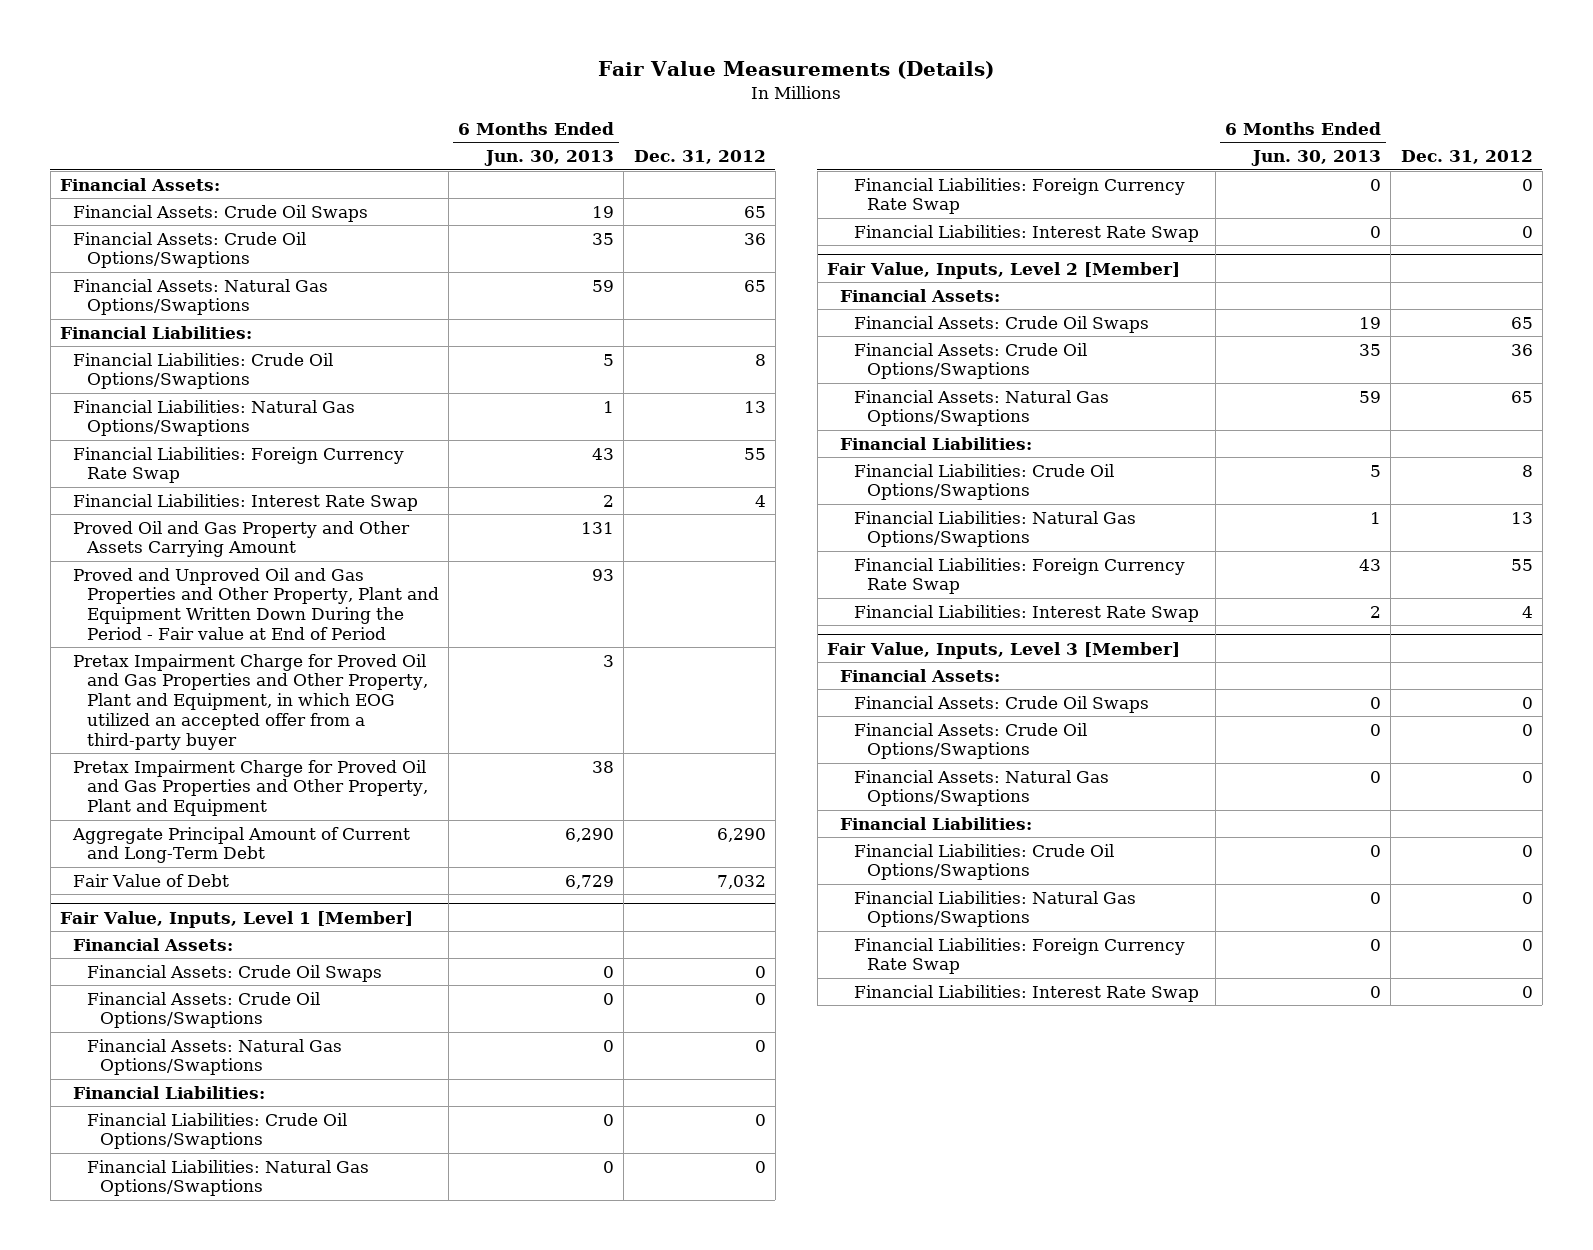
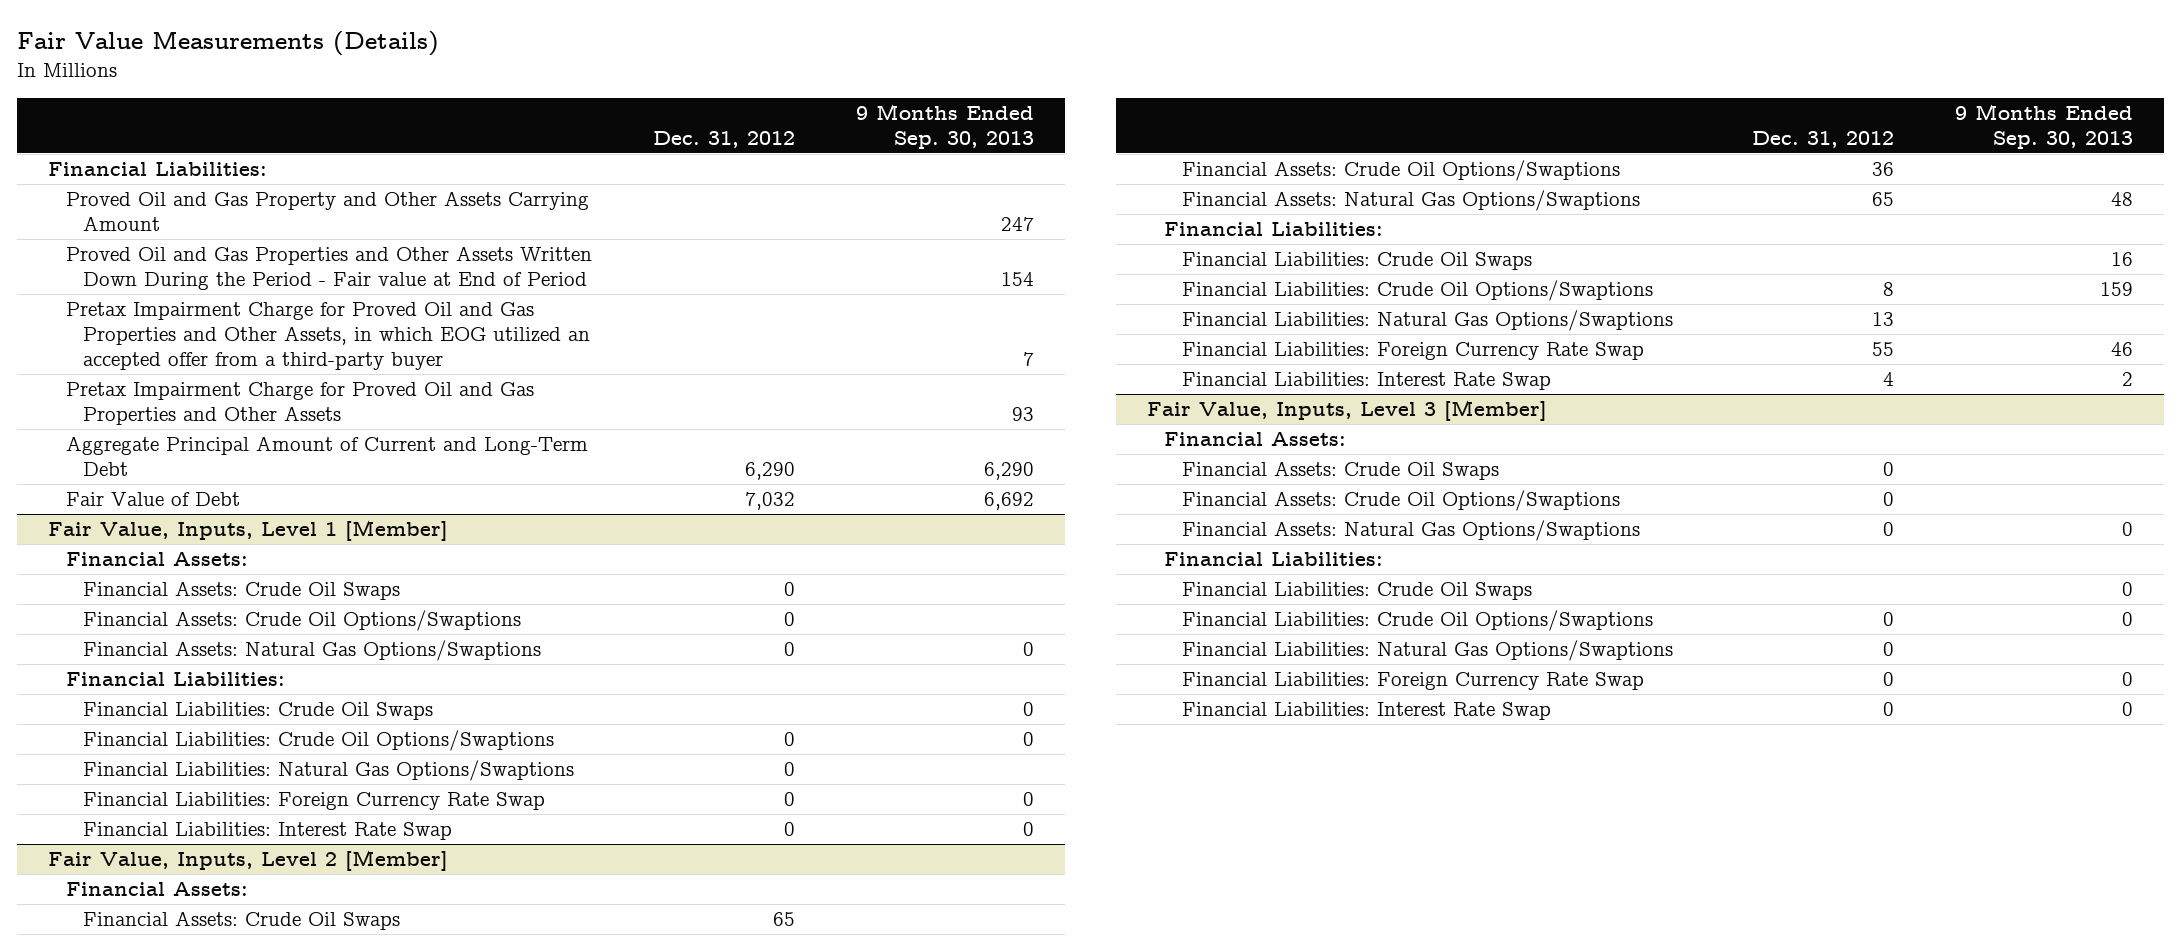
- | 6 Months Ended Jun. 30, 2013 | Dec. 31, 2012
+ | Dec. 31, 2012 | 9 Months Ended Sep. 30, 2013
- Financial Assets:
- Financial Assets: Crude Oil Swaps | 19 | 65
- Financial Assets: Crude Oil Options/Swaptions | 35 | 36
- Financial Assets: Natural Gas Options/Swaptions | 59 | 65
- Financial Liabilities: Crude Oil Options/Swaptions | 5 | 8
- Financial Liabilities: Natural Gas Options/Swaptions | 1 | 13
- Financial Liabilities: Foreign Currency Rate Swap | 43 | 55
- Financial Liabilities: Interest Rate Swap | 2 | 4
- Proved and Unproved Oil and Gas Properties and Other Property, Plant and Equipment Written Down During the Period - Fair value at End of Period | 93 |
- Pretax Impairment Charge for Proved Oil and Gas Properties and Other Property, Plant and Equipment, in which EOG utilized an accepted offer from a third-party buyer | 3 |
- Pretax Impairment Charge for Proved Oil and Gas Properties and Other Property, Plant and Equipment | 38 |
+ Proved Oil and Gas Properties and Other Assets Written Down During the Period - Fair value at End of Period | | 154
+ Pretax Impairment Charge for Proved Oil and Gas Properties and Other Assets, in which EOG utilized an accepted offer from a third-party buyer | | 7
+ Pretax Impairment Charge for Proved Oil and Gas Properties and Other Assets | | 93
@ Fair Value, Inputs, Level 1 [Member]
+ Financial Liabilities: Crude Oil Swaps | | 0
@ Fair Value, Inputs, Level 2 [Member]
+ Financial Liabilities: Crude Oil Swaps | | 16
@ Fair Value, Inputs, Level 3 [Member]
+ Financial Liabilities: Crude Oil Swaps | | 0

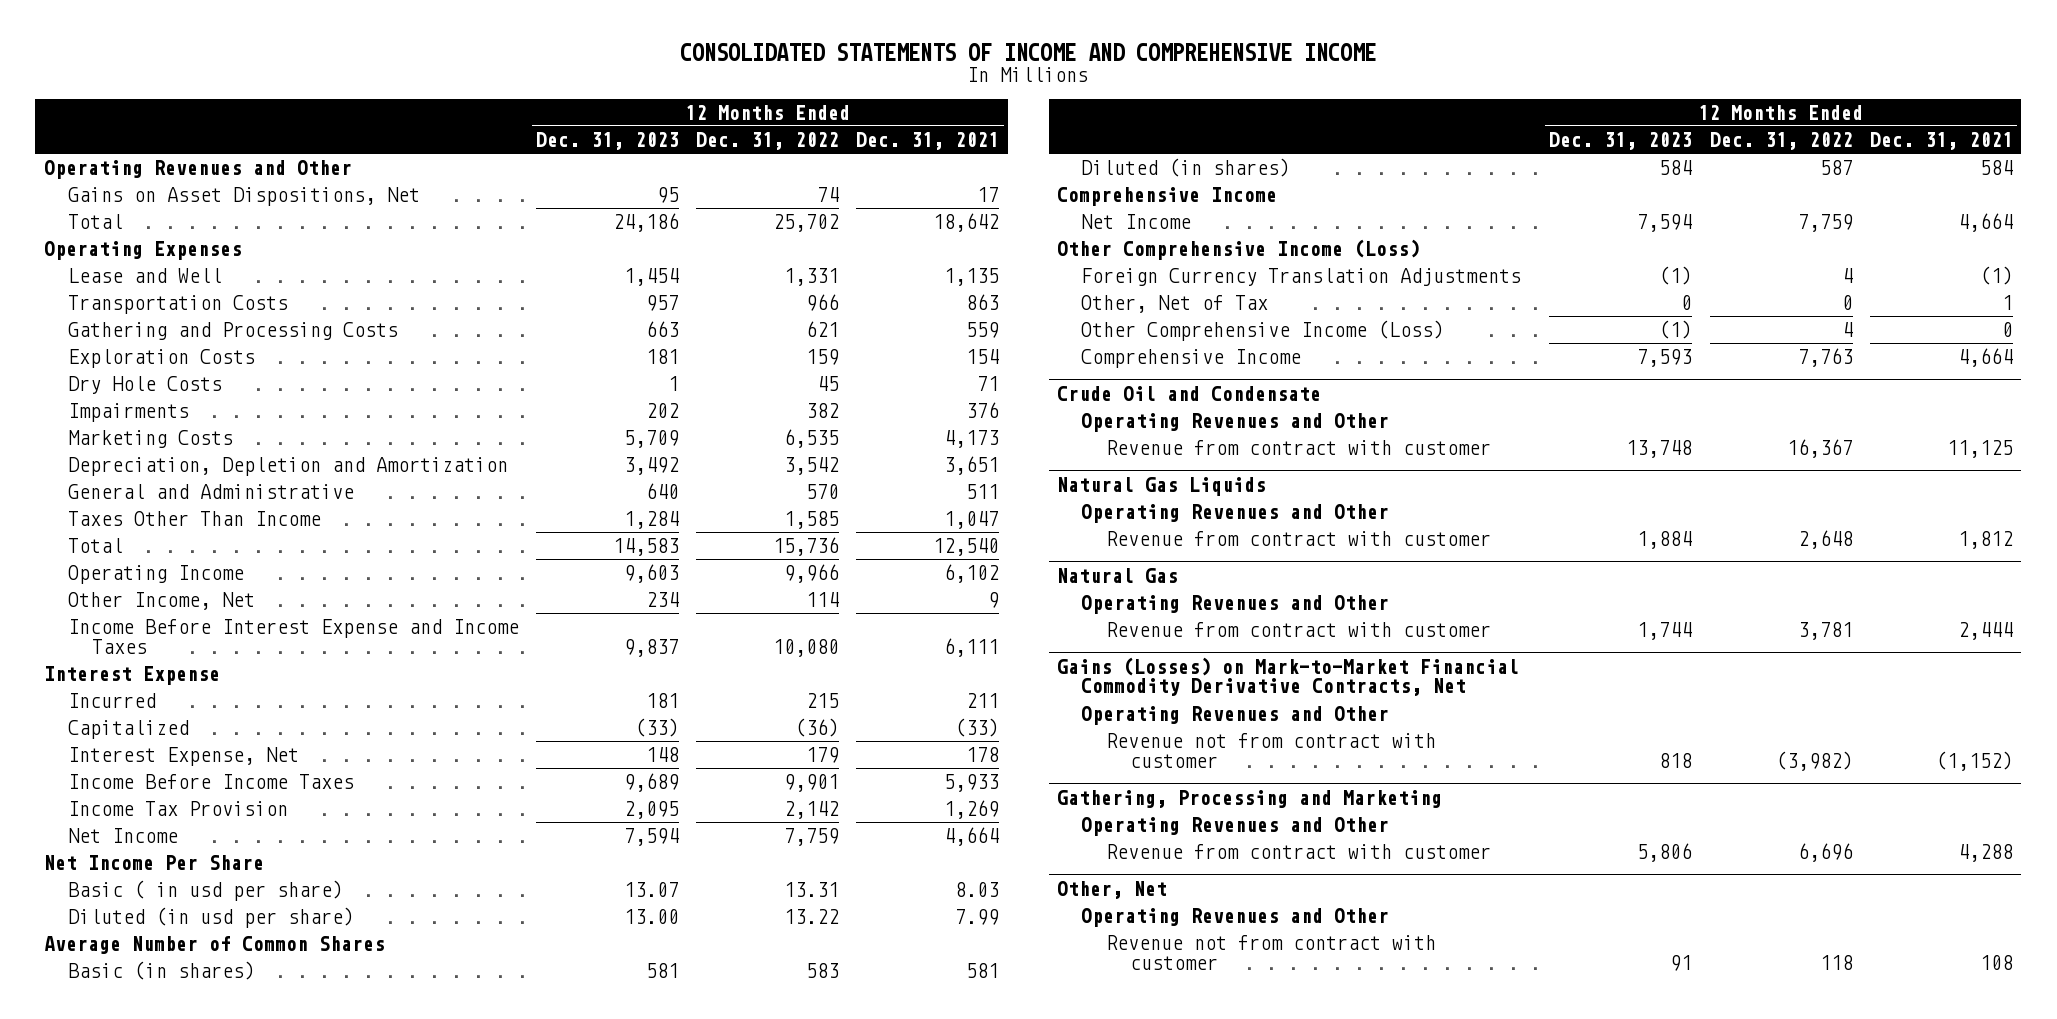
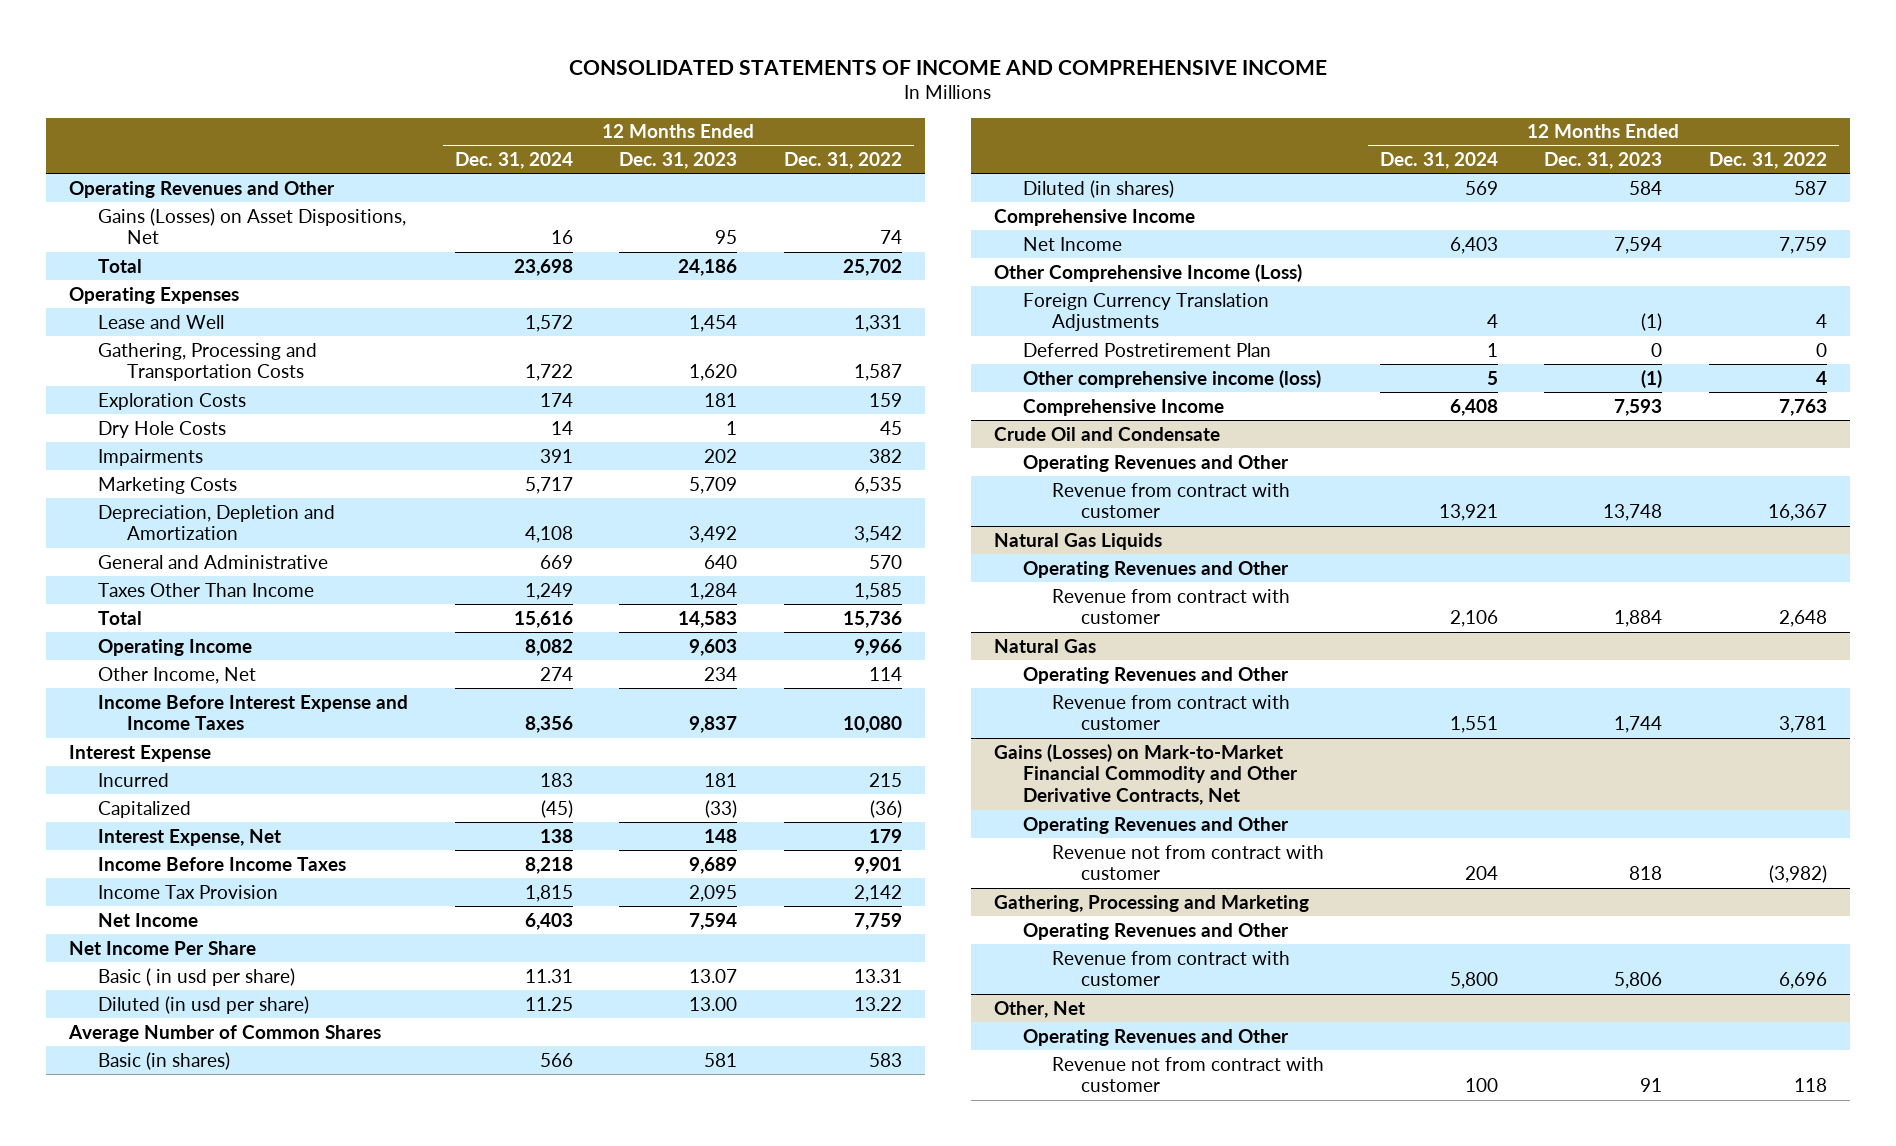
- | 12 Months Ended Dec. 31, 2023 | 12 Months Ended Dec. 31, 2022 | 12 Months Ended Dec. 31, 2021
+ | 12 Months Ended Dec. 31, 2024 | 12 Months Ended Dec. 31, 2023 | 12 Months Ended Dec. 31, 2022
- Gains on Asset Dispositions, Net | 95 | 74 | 17
+ Gains (Losses) on Asset Dispositions, Net | 16 | 95 | 74
- Transportation Costs | 957 | 966 | 863
- Gathering and Processing Costs | 663 | 621 | 559
+ Gathering, Processing and Transportation Costs | 1,722 | 1,620 | 1,587
- Other, Net of Tax | 0 | 0 | 1
- Other Comprehensive Income (Loss) | (1) | 4 | 0
+ Deferred Postretirement Plan | 1 | 0 | 0
+ Other comprehensive income (loss) | 5 | (1) | 4
- Gains (Losses) on Mark-to-Market Financial Commodity Derivative Contracts, Net
+ Gains (Losses) on Mark-to-Market Financial Commodity and Other Derivative Contracts, Net

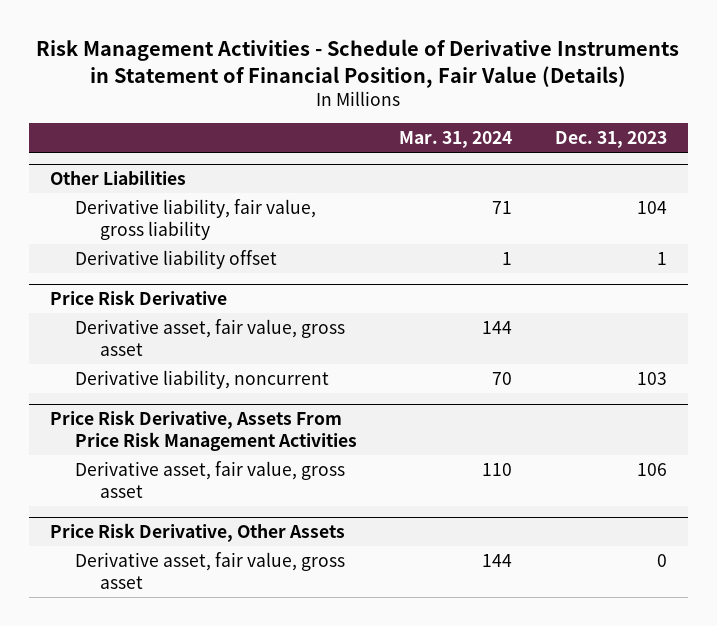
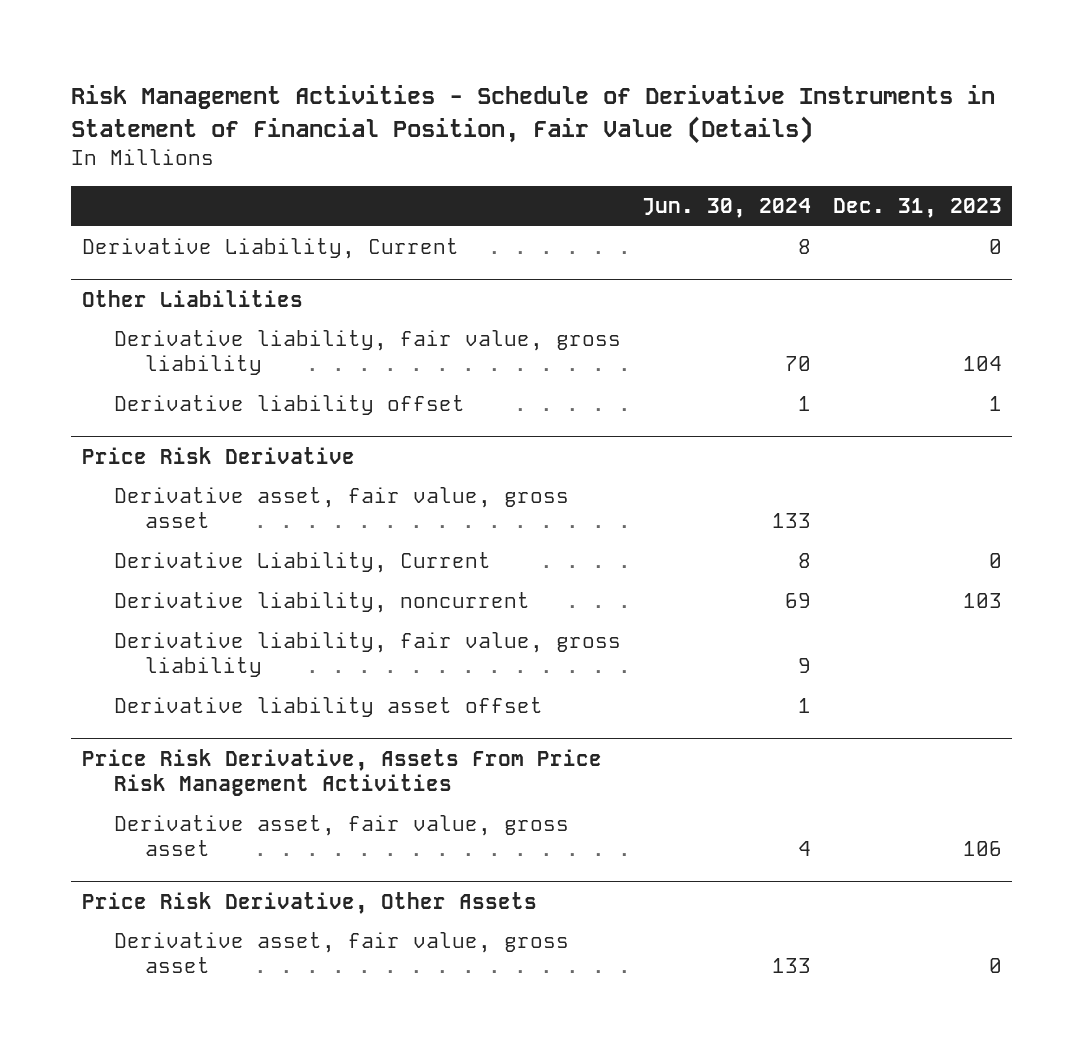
- | Mar. 31, 2024 | Dec. 31, 2023
+ | Jun. 30, 2024 | Dec. 31, 2023
+ Derivative Liability, Current | 8 | 0
@ Price Risk Derivative
+ Derivative Liability, Current | 8 | 0
+ Derivative liability, fair value, gross liability | 9 |
+ Derivative liability asset offset | 1 |

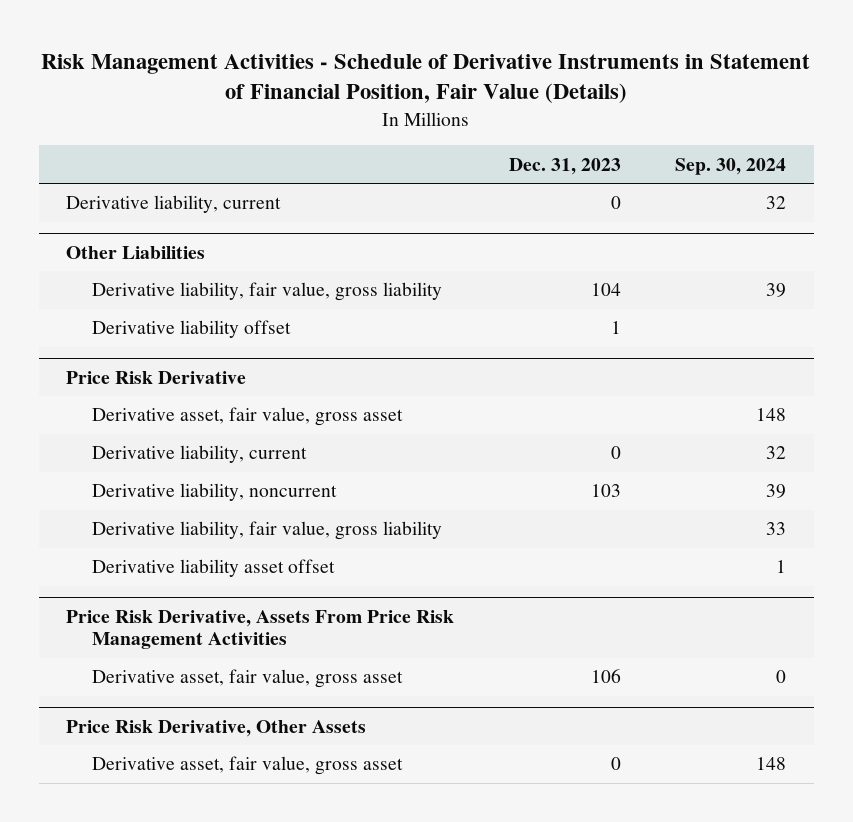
- | Jun. 30, 2024 | Dec. 31, 2023
+ | Dec. 31, 2023 | Sep. 30, 2024
- Derivative Liability, Current | 8 | 0
+ Derivative liability, current | 0 | 32
@ Price Risk Derivative
- Derivative Liability, Current | 8 | 0
+ Derivative liability, current | 0 | 32

